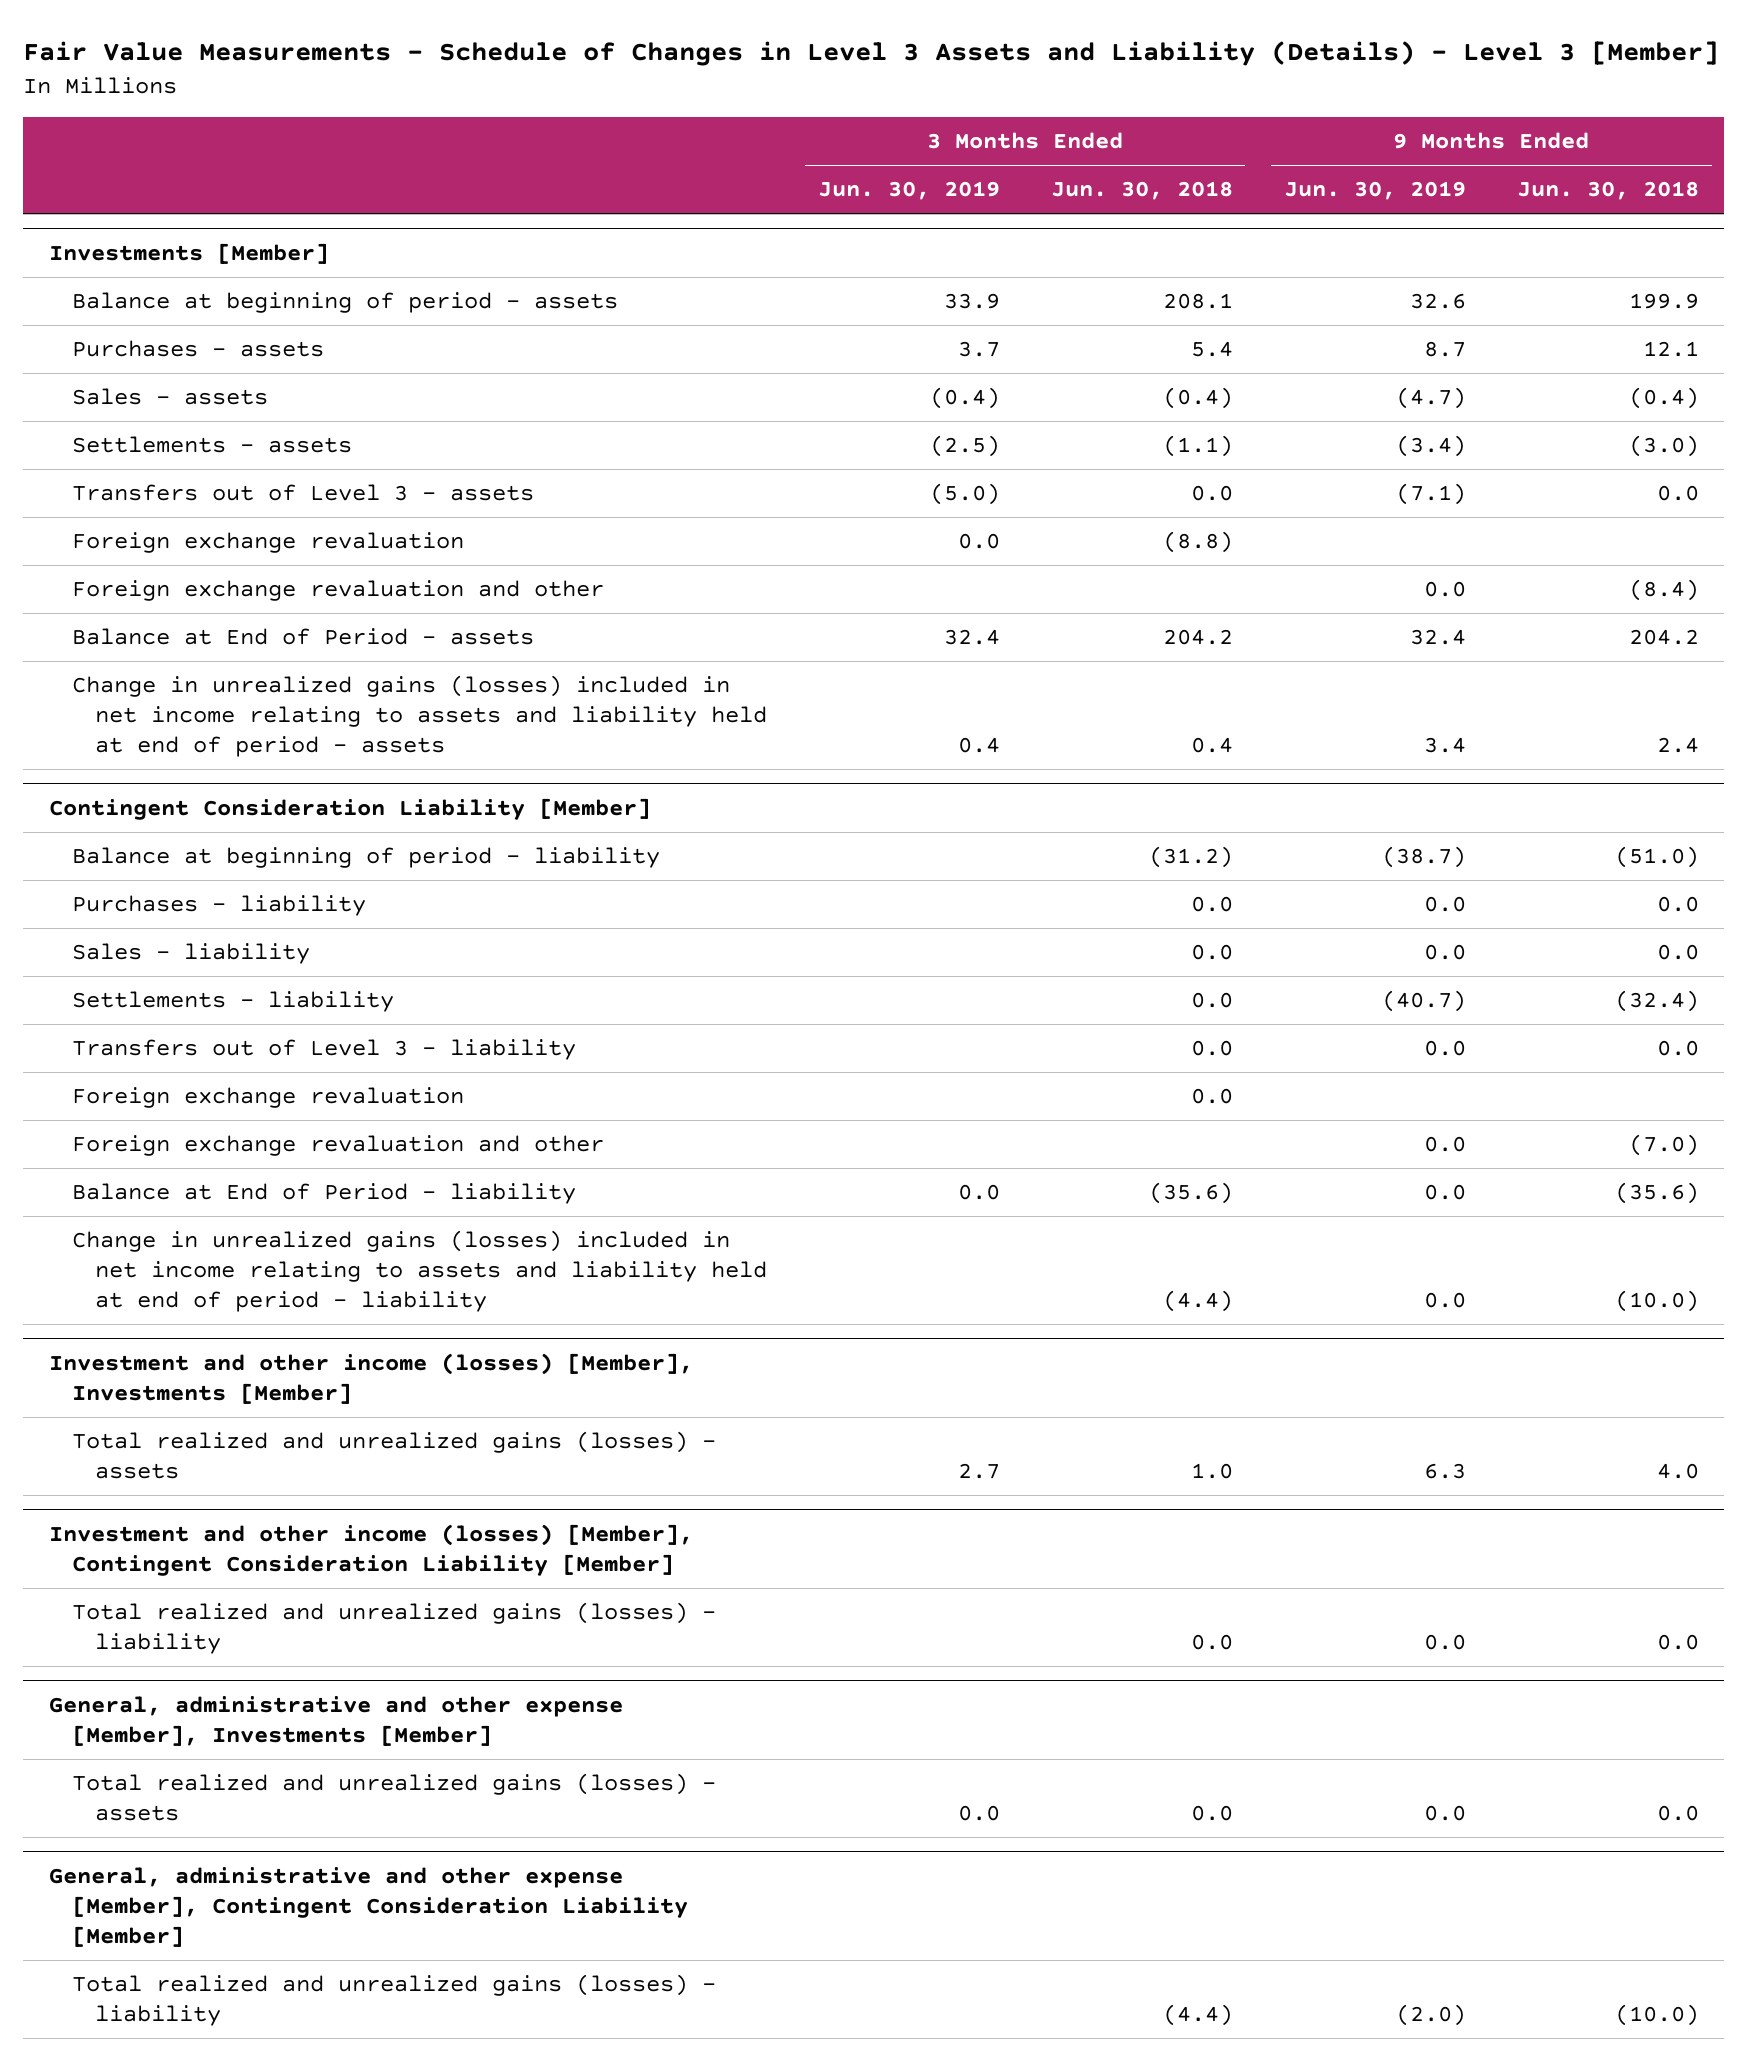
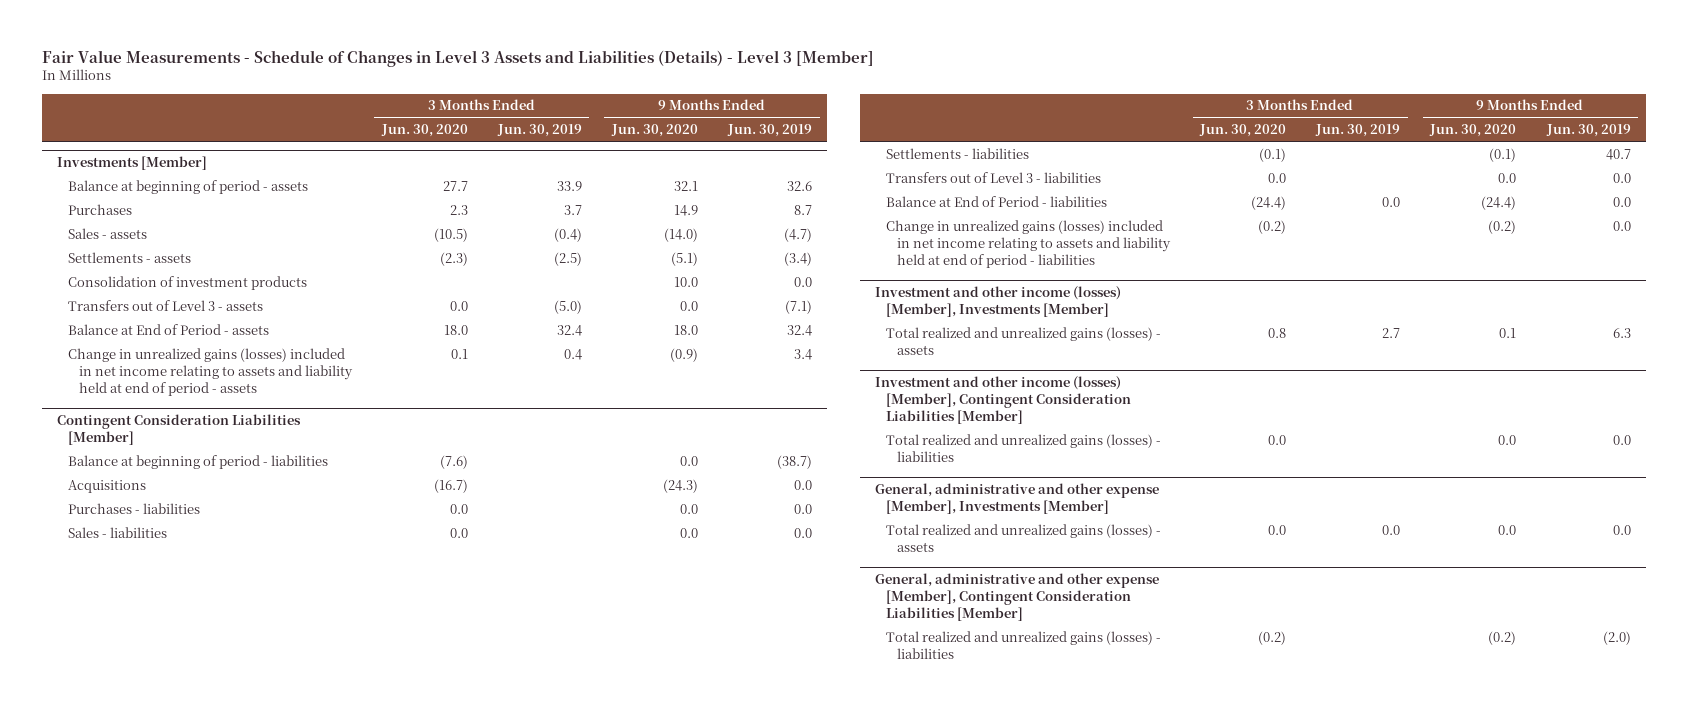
- Fair Value Measurements - Schedule of Changes in Level 3 Assets and Liability (Details) - Level 3 [Member]
+ Fair Value Measurements - Schedule of Changes in Level 3 Assets and Liabilities (Details) - Level 3 [Member]
- | 3 Months Ended Jun. 30, 2019 | 3 Months Ended Jun. 30, 2018 | 9 Months Ended Jun. 30, 2019 | 9 Months Ended Jun. 30, 2018
+ | 3 Months Ended Jun. 30, 2020 | 3 Months Ended Jun. 30, 2019 | 9 Months Ended Jun. 30, 2020 | 9 Months Ended Jun. 30, 2019
@ Investments [Member]
- Purchases - assets | 3.7 | 5.4 | 8.7 | 12.1
+ Purchases | 2.3 | 3.7 | 14.9 | 8.7
+ Consolidation of investment products | | | 10.0 | 0.0
- Foreign exchange revaluation | 0.0 | (8.8) | |
- Foreign exchange revaluation and other | | | 0.0 | (8.4)
- Contingent Consideration Liability [Member]
- Balance at beginning of period - liability | | (31.2) | (38.7) | (51.0)
- Purchases - liability | | 0.0 | 0.0 | 0.0
- Sales - liability | | 0.0 | 0.0 | 0.0
- Settlements - liability | | 0.0 | (40.7) | (32.4)
- Transfers out of Level 3 - liability | | 0.0 | 0.0 | 0.0
- Foreign exchange revaluation | | 0.0 | |
- Foreign exchange revaluation and other | | | 0.0 | (7.0)
- Balance at End of Period - liability | 0.0 | (35.6) | 0.0 | (35.6)
- Change in unrealized gains (losses) included in net income relating to assets and liability held at end of period - liability | | (4.4) | 0.0 | (10.0)
+ Contingent Consideration Liabilities [Member]
+ Balance at beginning of period - liabilities | (7.6) | | 0.0 | (38.7)
+ Acquisitions | (16.7) | | (24.3) | 0.0
+ Purchases - liabilities | 0.0 | | 0.0 | 0.0
+ Sales - liabilities | 0.0 | | 0.0 | 0.0
+ Settlements - liabilities | (0.1) | | (0.1) | 40.7
+ Transfers out of Level 3 - liabilities | 0.0 | | 0.0 | 0.0
+ Balance at End of Period - liabilities | (24.4) | 0.0 | (24.4) | 0.0
+ Change in unrealized gains (losses) included in net income relating to assets and liability held at end of period - liabilities | (0.2) | | (0.2) | 0.0
- Investment and other income (losses) [Member], Contingent Consideration Liability [Member]
- Total realized and unrealized gains (losses) - liability | | 0.0 | 0.0 | 0.0
+ Investment and other income (losses) [Member], Contingent Consideration Liabilities [Member]
+ Total realized and unrealized gains (losses) - liabilities | 0.0 | | 0.0 | 0.0
- General, administrative and other expense [Member], Contingent Consideration Liability [Member]
- Total realized and unrealized gains (losses) - liability | | (4.4) | (2.0) | (10.0)
+ General, administrative and other expense [Member], Contingent Consideration Liabilities [Member]
+ Total realized and unrealized gains (losses) - liabilities | (0.2) | | (0.2) | (2.0)

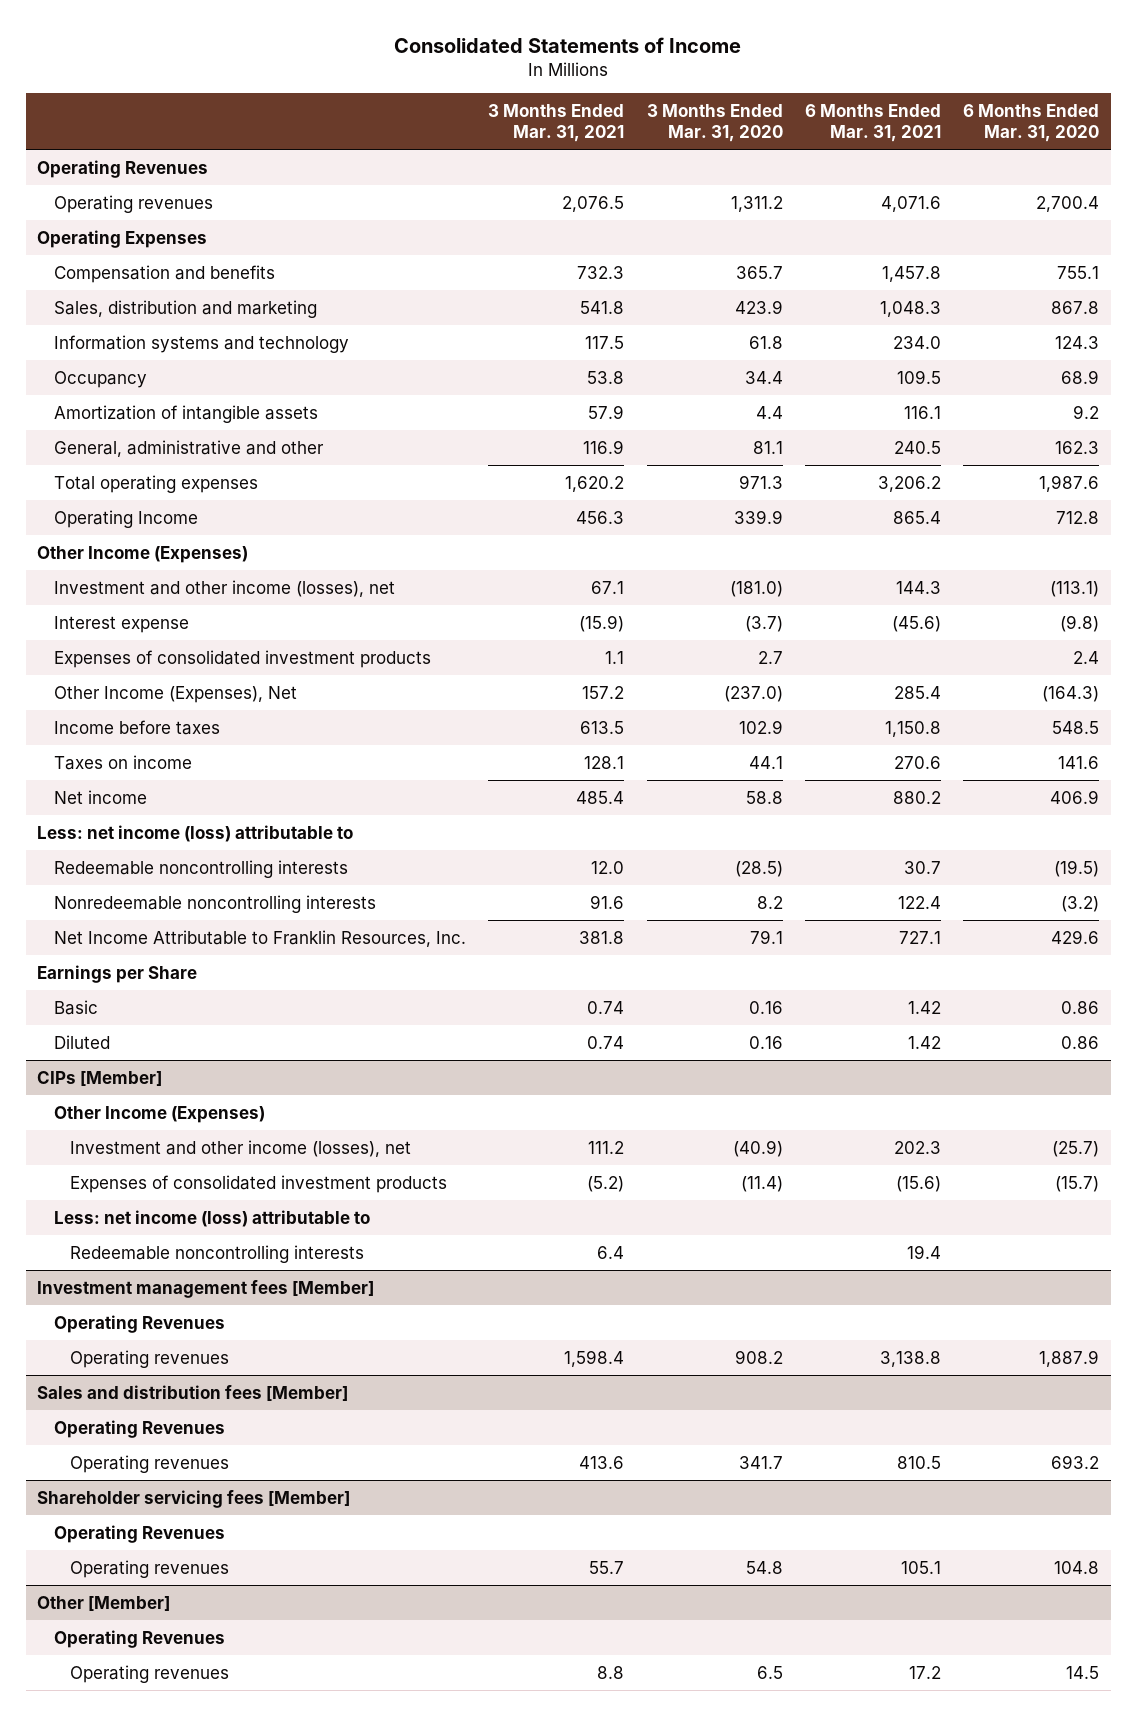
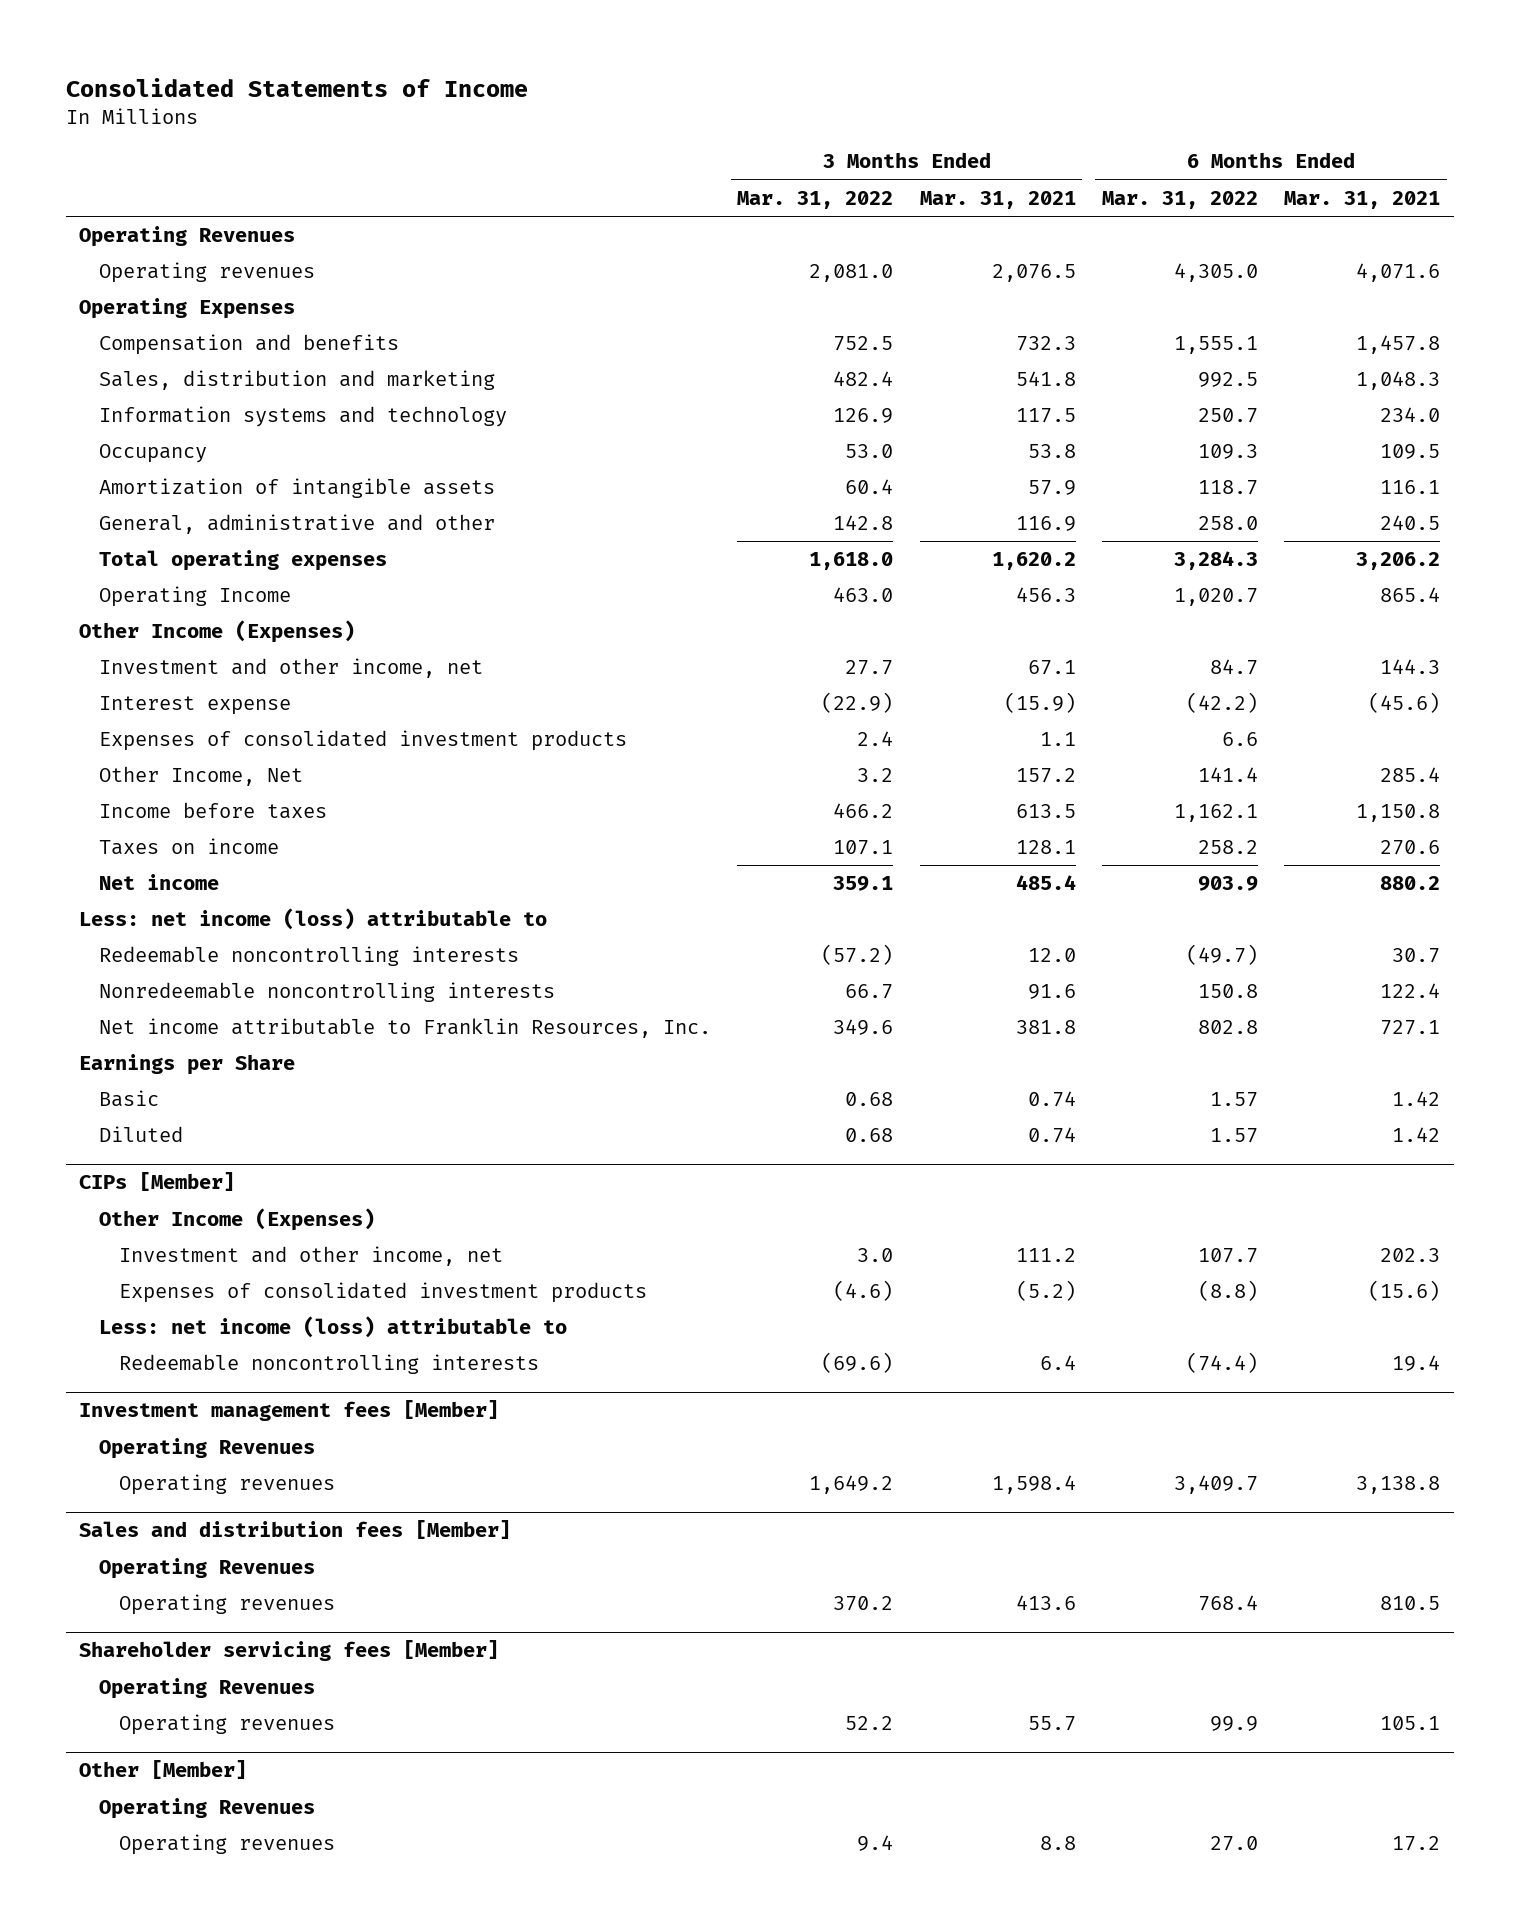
- | 3 Months Ended Mar. 31, 2021 | 3 Months Ended Mar. 31, 2020 | 6 Months Ended Mar. 31, 2021 | 6 Months Ended Mar. 31, 2020
+ | 3 Months Ended Mar. 31, 2022 | 3 Months Ended Mar. 31, 2021 | 6 Months Ended Mar. 31, 2022 | 6 Months Ended Mar. 31, 2021
- Investment and other income (losses), net | 67.1 | (181.0) | 144.3 | (113.1)
+ Investment and other income, net | 27.7 | 67.1 | 84.7 | 144.3
- Other Income (Expenses), Net | 157.2 | (237.0) | 285.4 | (164.3)
+ Other Income, Net | 3.2 | 157.2 | 141.4 | 285.4
- Net Income Attributable to Franklin Resources, Inc. | 381.8 | 79.1 | 727.1 | 429.6
+ Net income attributable to Franklin Resources, Inc. | 349.6 | 381.8 | 802.8 | 727.1
@ CIPs [Member]
- Investment and other income (losses), net | 111.2 | (40.9) | 202.3 | (25.7)
+ Investment and other income, net | 3.0 | 111.2 | 107.7 | 202.3

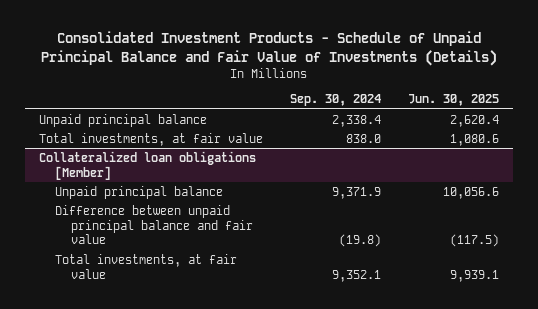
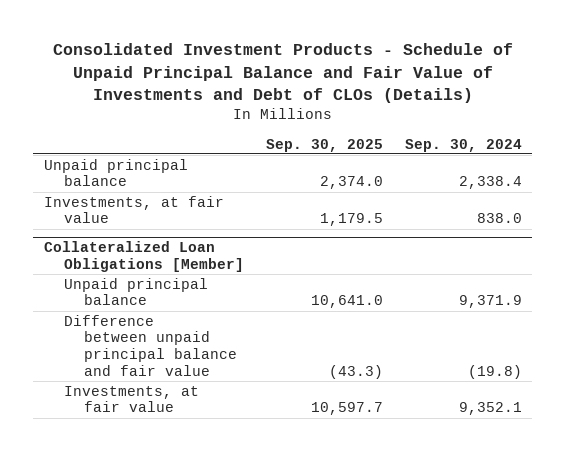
- Consolidated Investment Products - Schedule of Unpaid Principal Balance and Fair Value of Investments (Details)
+ Consolidated Investment Products - Schedule of Unpaid Principal Balance and Fair Value of Investments and Debt of CLOs (Details)
- | Sep. 30, 2024 | Jun. 30, 2025
+ | Sep. 30, 2025 | Sep. 30, 2024
- Total investments, at fair value | 838.0 | 1,080.6
- Collateralized loan obligations [Member]
+ Investments, at fair value | 1,179.5 | 838.0
+ Collateralized Loan Obligations [Member]
- Total investments, at fair value | 9,352.1 | 9,939.1
+ Investments, at fair value | 10,597.7 | 9,352.1

